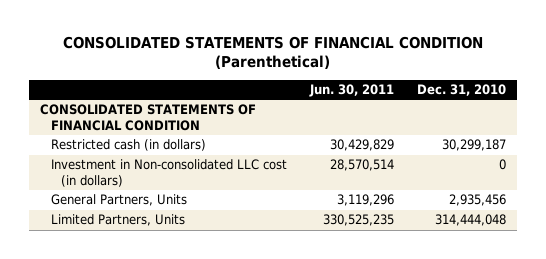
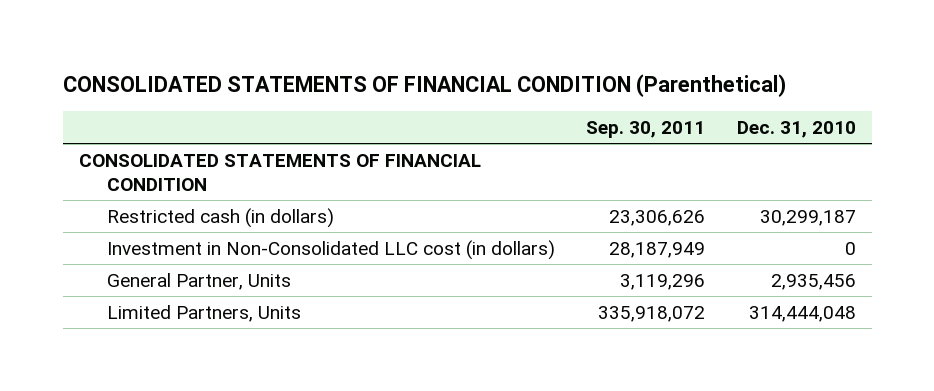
- | Jun. 30, 2011 | Dec. 31, 2010
+ | Sep. 30, 2011 | Dec. 31, 2010
- Investment in Non-consolidated LLC cost (in dollars) | 28,570,514 | 0
- General Partners, Units | 3,119,296 | 2,935,456
+ Investment in Non-Consolidated LLC cost (in dollars) | 28,187,949 | 0
+ General Partner, Units | 3,119,296 | 2,935,456

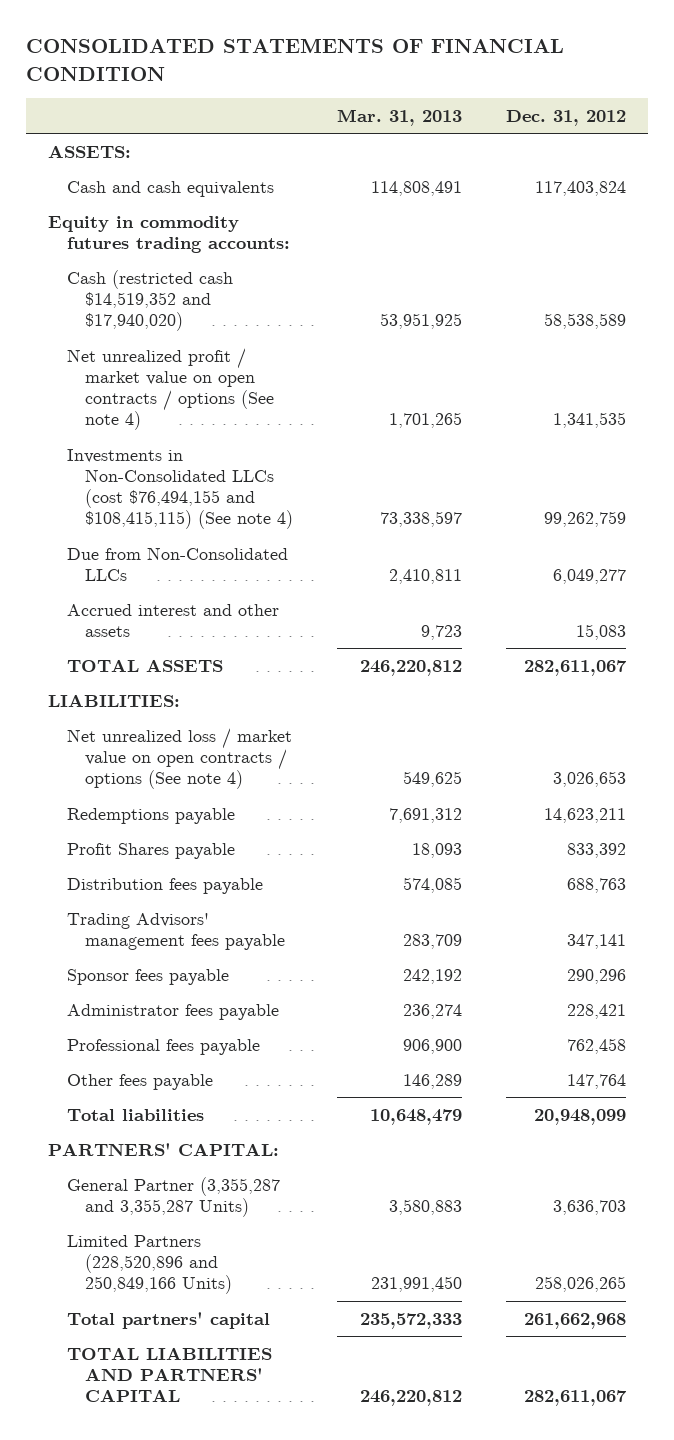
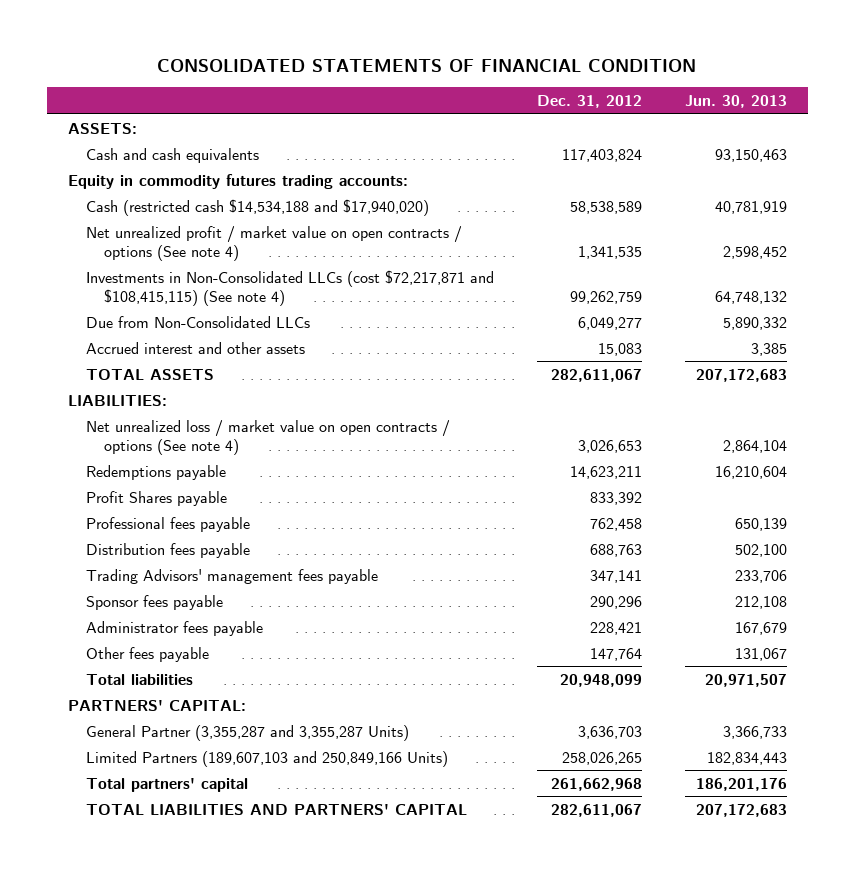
- | Mar. 31, 2013 | Dec. 31, 2012
+ | Dec. 31, 2012 | Jun. 30, 2013
- Cash (restricted cash $14,519,352 and $17,940,020) | 53,951,925 | 58,538,589
+ Cash (restricted cash $14,534,188 and $17,940,020) | 58,538,589 | 40,781,919
- Investments in Non-Consolidated LLCs (cost $76,494,155 and $108,415,115) (See note 4) | 73,338,597 | 99,262,759
+ Investments in Non-Consolidated LLCs (cost $72,217,871 and $108,415,115) (See note 4) | 99,262,759 | 64,748,132
moved up: Professional fees payable | 762,458 | 650,139
- Limited Partners (228,520,896 and 250,849,166 Units) | 231,991,450 | 258,026,265
+ Limited Partners (189,607,103 and 250,849,166 Units) | 258,026,265 | 182,834,443

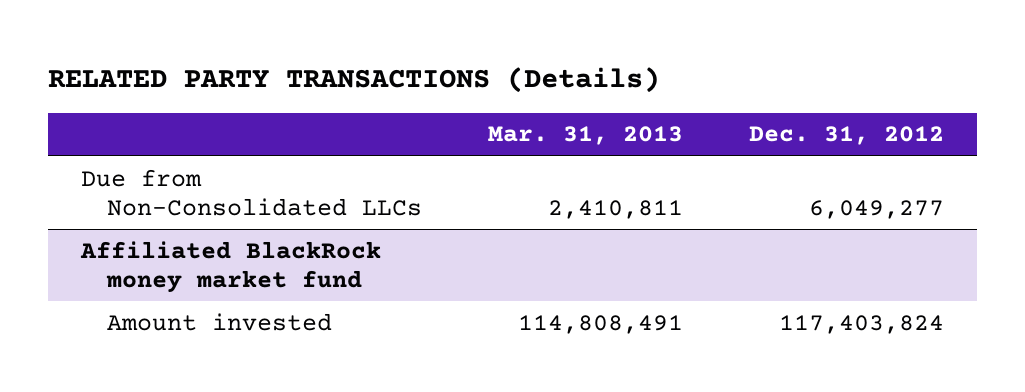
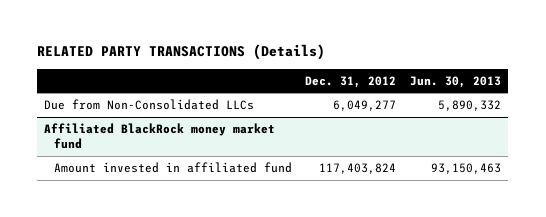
- | Mar. 31, 2013 | Dec. 31, 2012
+ | Dec. 31, 2012 | Jun. 30, 2013
@ Affiliated BlackRock money market fund
- Amount invested | 114,808,491 | 117,403,824
+ Amount invested in affiliated fund | 117,403,824 | 93,150,463

